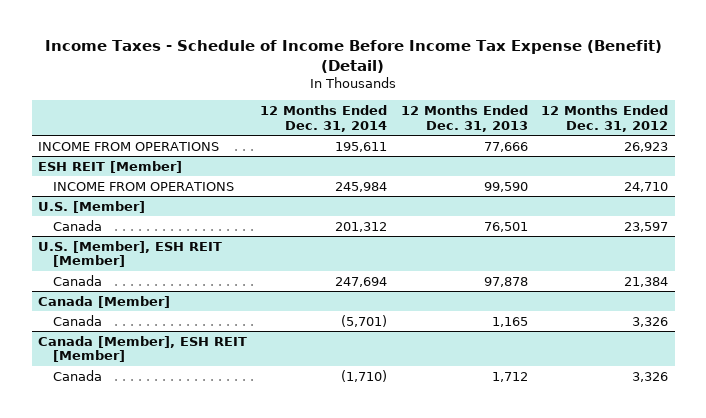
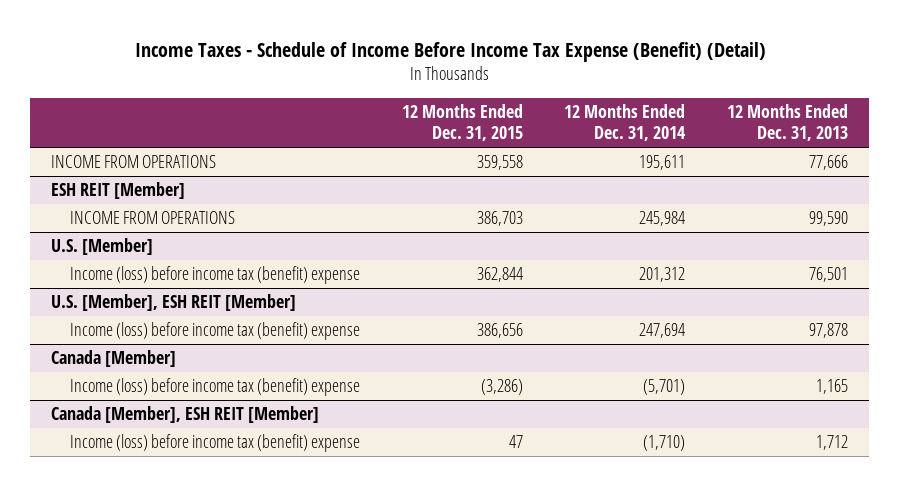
- | 12 Months Ended Dec. 31, 2014 | 12 Months Ended Dec. 31, 2013 | 12 Months Ended Dec. 31, 2012
+ | 12 Months Ended Dec. 31, 2015 | 12 Months Ended Dec. 31, 2014 | 12 Months Ended Dec. 31, 2013
@ U.S. [Member]
- Canada | 201,312 | 76,501 | 23,597
+ Income (loss) before income tax (benefit) expense | 362,844 | 201,312 | 76,501
@ U.S. [Member], ESH REIT [Member]
- Canada | 247,694 | 97,878 | 21,384
+ Income (loss) before income tax (benefit) expense | 386,656 | 247,694 | 97,878
@ Canada [Member]
- Canada | (5,701) | 1,165 | 3,326
+ Income (loss) before income tax (benefit) expense | (3,286) | (5,701) | 1,165
@ Canada [Member], ESH REIT [Member]
- Canada | (1,710) | 1,712 | 3,326
+ Income (loss) before income tax (benefit) expense | 47 | (1,710) | 1,712

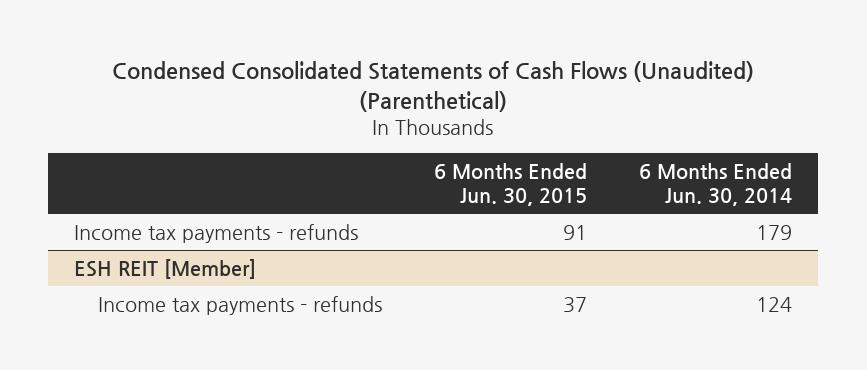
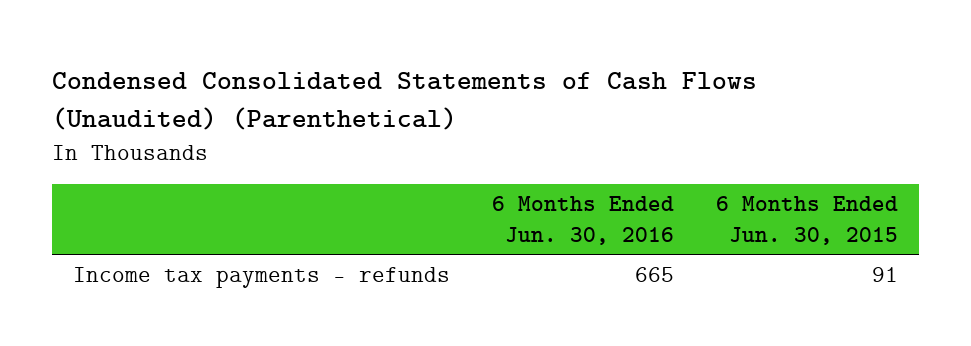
- | 6 Months Ended Jun. 30, 2015 | 6 Months Ended Jun. 30, 2014
+ | 6 Months Ended Jun. 30, 2016 | 6 Months Ended Jun. 30, 2015
- ESH REIT [Member]
- Income tax payments - refunds | 37 | 124

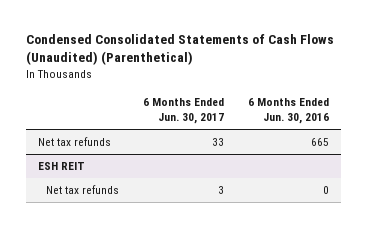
- | 6 Months Ended Jun. 30, 2016 | 6 Months Ended Jun. 30, 2015
+ | 6 Months Ended Jun. 30, 2017 | 6 Months Ended Jun. 30, 2016
- Income tax payments - refunds | 665 | 91
+ Net tax refunds | 33 | 665
+ ESH REIT
+ Net tax refunds | 3 | 0

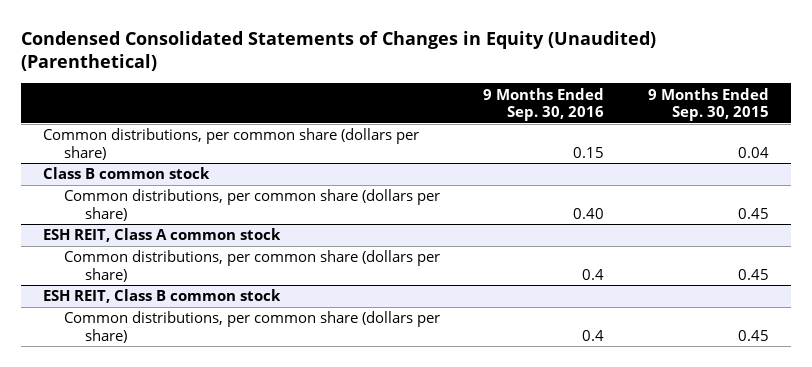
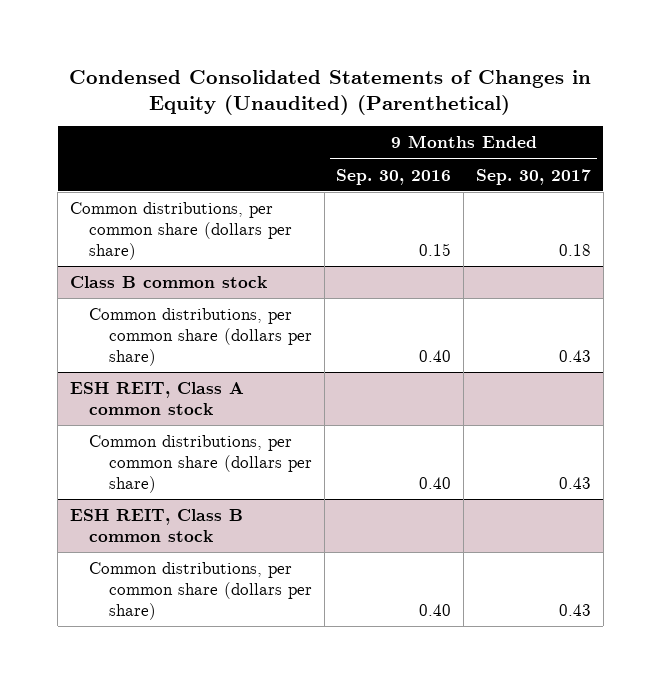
- | 9 Months Ended Sep. 30, 2016 | 9 Months Ended Sep. 30, 2015
+ | 9 Months Ended Sep. 30, 2016 | 9 Months Ended Sep. 30, 2017
@ ESH REIT, Class A common stock
- Common distributions, per common share (dollars per share) | 0.4 | 0.45
+ Common distributions, per common share (dollars per share) | 0.40 | 0.43
@ ESH REIT, Class B common stock
- Common distributions, per common share (dollars per share) | 0.4 | 0.45
+ Common distributions, per common share (dollars per share) | 0.40 | 0.43

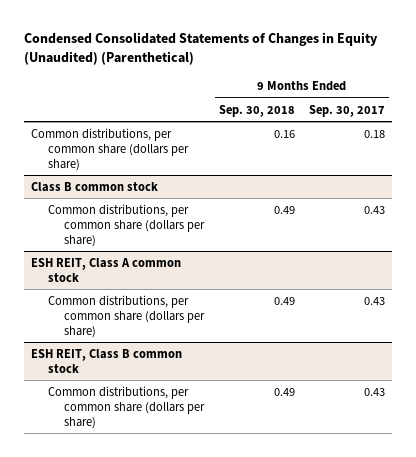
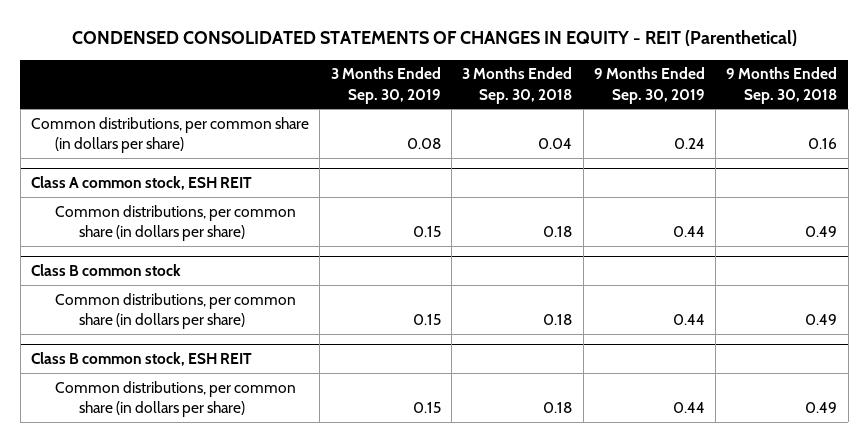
- Condensed Consolidated Statements of Changes in Equity (Unaudited) (Parenthetical)
+ CONDENSED CONSOLIDATED STATEMENTS OF CHANGES IN EQUITY - REIT (Parenthetical)
- | 9 Months Ended Sep. 30, 2018 | 9 Months Ended Sep. 30, 2017
+ | 3 Months Ended Sep. 30, 2019 | 3 Months Ended Sep. 30, 2018 | 9 Months Ended Sep. 30, 2019 | 9 Months Ended Sep. 30, 2018
- Common distributions, per common share (dollars per share) | 0.16 | 0.18
+ Common distributions, per common share (in dollars per share) | 0.08 | 0.04 | 0.24 | 0.16
+ Class A common stock, ESH REIT
+ Common distributions, per common share (in dollars per share) | 0.15 | 0.18 | 0.44 | 0.49
@ Class B common stock
- Common distributions, per common share (dollars per share) | 0.49 | 0.43
- ESH REIT, Class A common stock
- Common distributions, per common share (dollars per share) | 0.49 | 0.43
- ESH REIT, Class B common stock
- Common distributions, per common share (dollars per share) | 0.49 | 0.43
@ Class B common stock
+ Common distributions, per common share (in dollars per share) | 0.15 | 0.18 | 0.44 | 0.49
+ Class B common stock, ESH REIT
+ Common distributions, per common share (in dollars per share) | 0.15 | 0.18 | 0.44 | 0.49

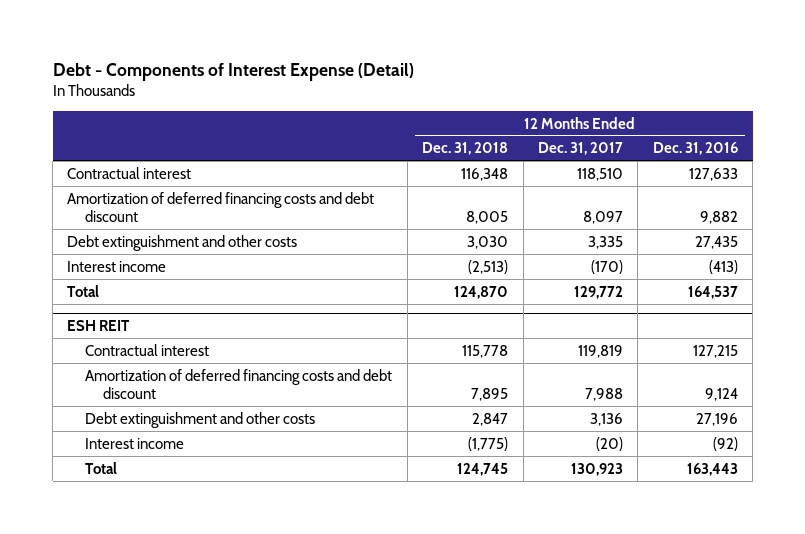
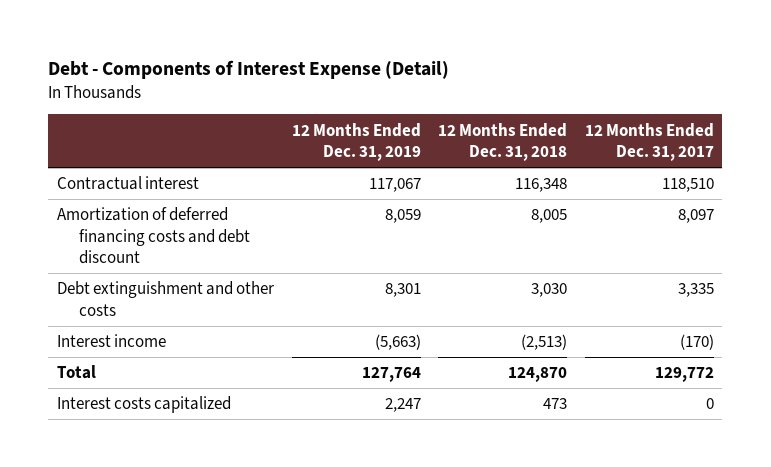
- | 12 Months Ended Dec. 31, 2018 | 12 Months Ended Dec. 31, 2017 | 12 Months Ended Dec. 31, 2016
+ | 12 Months Ended Dec. 31, 2019 | 12 Months Ended Dec. 31, 2018 | 12 Months Ended Dec. 31, 2017
- ESH REIT
- Contractual interest | 115,778 | 119,819 | 127,215
- Amortization of deferred financing costs and debt discount | 7,895 | 7,988 | 9,124
- Debt extinguishment and other costs | 2,847 | 3,136 | 27,196
- Interest income | (1,775) | (20) | (92)
- Total | 124,745 | 130,923 | 163,443
+ Interest costs capitalized | 2,247 | 473 | 0

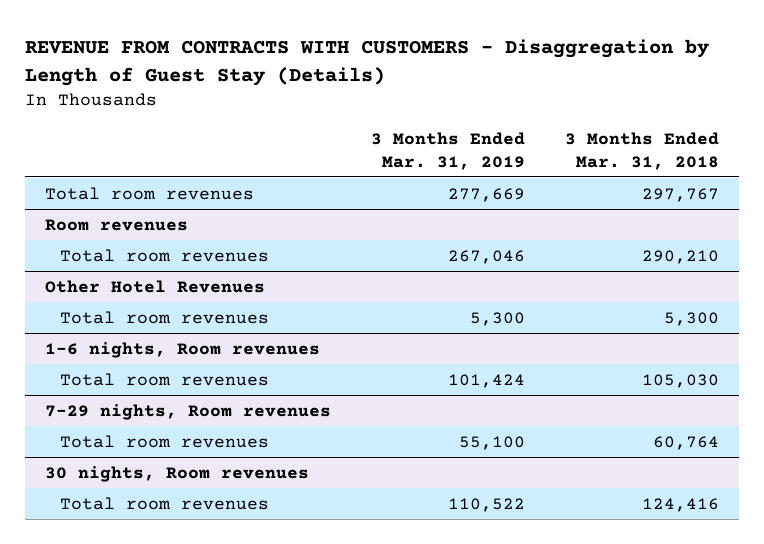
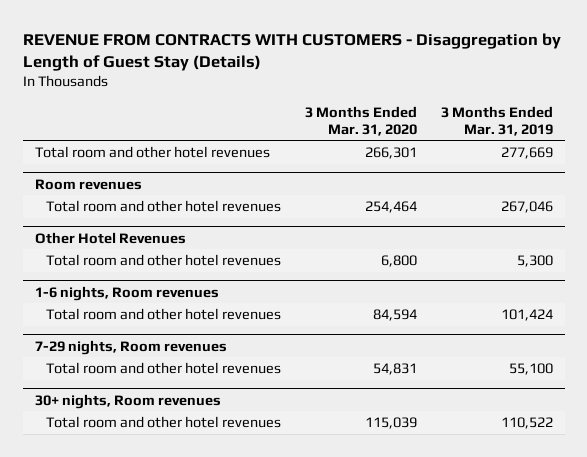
- | 3 Months Ended Mar. 31, 2019 | 3 Months Ended Mar. 31, 2018
+ | 3 Months Ended Mar. 31, 2020 | 3 Months Ended Mar. 31, 2019
- Total room revenues | 277,669 | 297,767
+ Total room and other hotel revenues | 266,301 | 277,669
@ Room revenues
- Total room revenues | 267,046 | 290,210
+ Total room and other hotel revenues | 254,464 | 267,046
@ Other Hotel Revenues
- Total room revenues | 5,300 | 5,300
+ Total room and other hotel revenues | 6,800 | 5,300
@ 1-6 nights, Room revenues
- Total room revenues | 101,424 | 105,030
+ Total room and other hotel revenues | 84,594 | 101,424
@ 7-29 nights, Room revenues
- Total room revenues | 55,100 | 60,764
- 30 nights, Room revenues
- Total room revenues | 110,522 | 124,416
@ 7-29 nights, Room revenues
+ Total room and other hotel revenues | 54,831 | 55,100
+ 30+ nights, Room revenues
+ Total room and other hotel revenues | 115,039 | 110,522

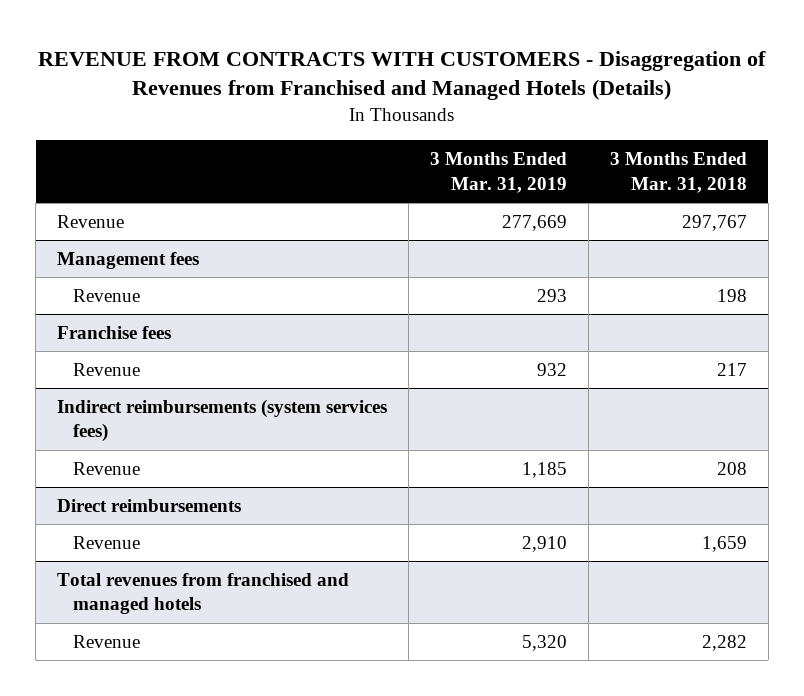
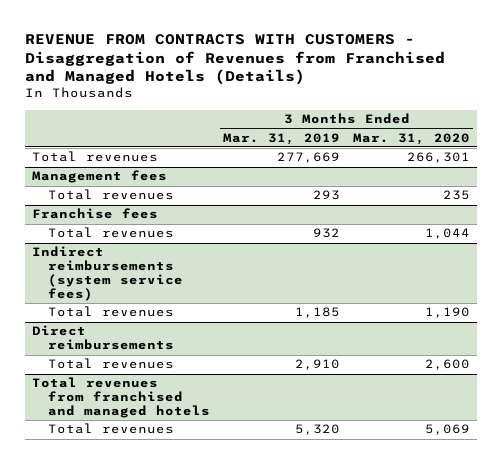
- | 3 Months Ended Mar. 31, 2019 | 3 Months Ended Mar. 31, 2018
+ | 3 Months Ended Mar. 31, 2019 | 3 Months Ended Mar. 31, 2020
- Revenue | 277,669 | 297,767
+ Total revenues | 277,669 | 266,301
@ Management fees
- Revenue | 293 | 198
+ Total revenues | 293 | 235
@ Franchise fees
- Revenue | 932 | 217
- Indirect reimbursements (system services fees)
- Revenue | 1,185 | 208
@ Franchise fees
+ Total revenues | 932 | 1,044
+ Indirect reimbursements (system service fees)
+ Total revenues | 1,185 | 1,190
@ Direct reimbursements
- Revenue | 2,910 | 1,659
+ Total revenues | 2,910 | 2,600
@ Total revenues from franchised and managed hotels
- Revenue | 5,320 | 2,282
+ Total revenues | 5,320 | 5,069

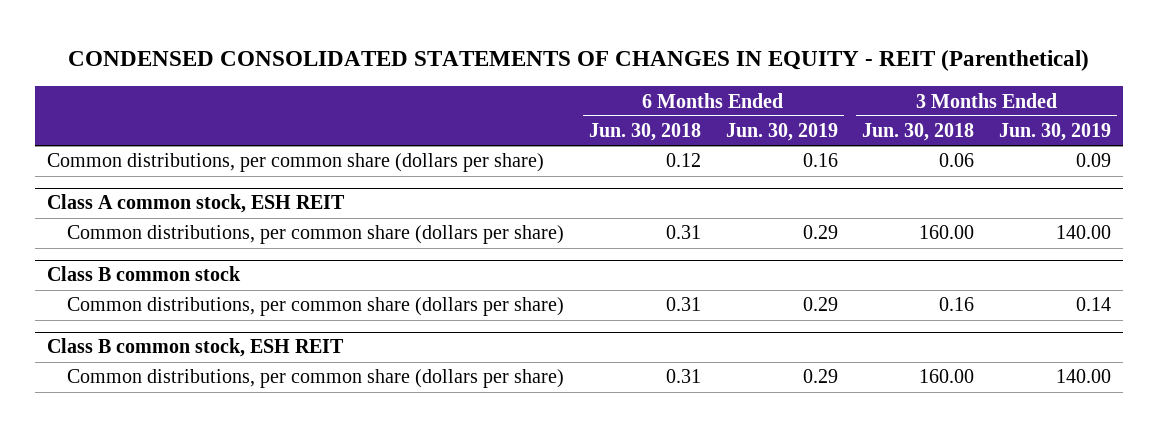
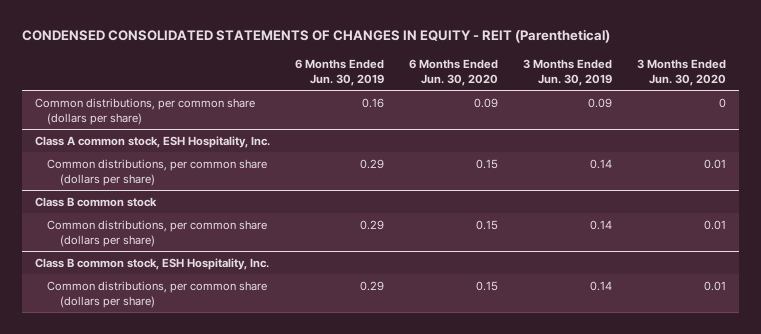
- | 6 Months Ended Jun. 30, 2018 | 6 Months Ended Jun. 30, 2019 | 3 Months Ended Jun. 30, 2018 | 3 Months Ended Jun. 30, 2019
+ | 6 Months Ended Jun. 30, 2019 | 6 Months Ended Jun. 30, 2020 | 3 Months Ended Jun. 30, 2019 | 3 Months Ended Jun. 30, 2020
- Class A common stock, ESH REIT
- Common distributions, per common share (dollars per share) | 0.31 | 0.29 | 160.00 | 140.00
+ Class A common stock, ESH Hospitality, Inc.
+ Common distributions, per common share (dollars per share) | 0.29 | 0.15 | 0.14 | 0.01
- Class B common stock, ESH REIT
- Common distributions, per common share (dollars per share) | 0.31 | 0.29 | 160.00 | 140.00
+ Class B common stock, ESH Hospitality, Inc.
+ Common distributions, per common share (dollars per share) | 0.29 | 0.15 | 0.14 | 0.01

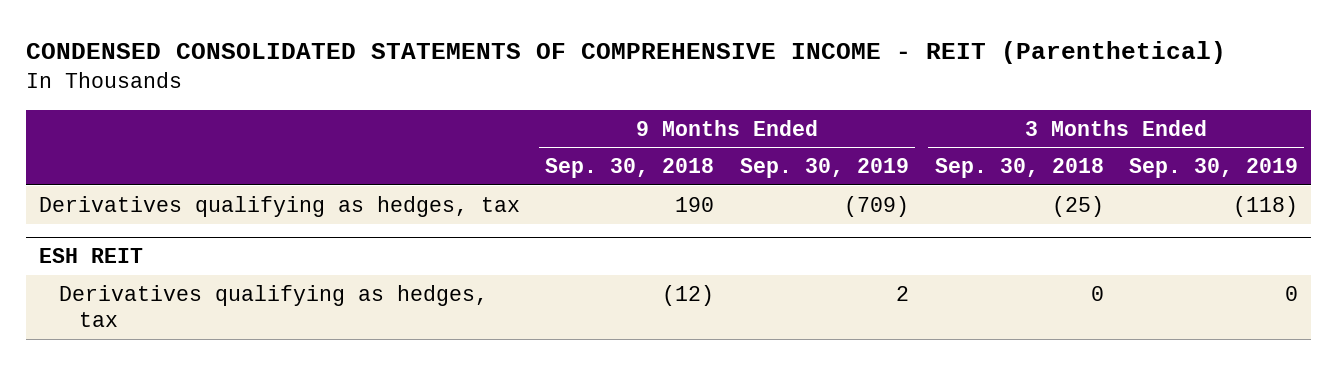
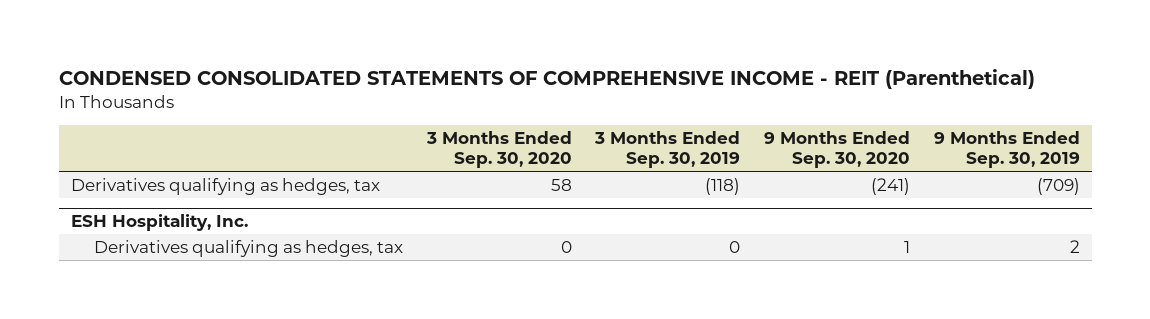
- | 9 Months Ended Sep. 30, 2018 | 9 Months Ended Sep. 30, 2019 | 3 Months Ended Sep. 30, 2018 | 3 Months Ended Sep. 30, 2019
+ | 3 Months Ended Sep. 30, 2020 | 3 Months Ended Sep. 30, 2019 | 9 Months Ended Sep. 30, 2020 | 9 Months Ended Sep. 30, 2019
- ESH REIT
+ ESH Hospitality, Inc.

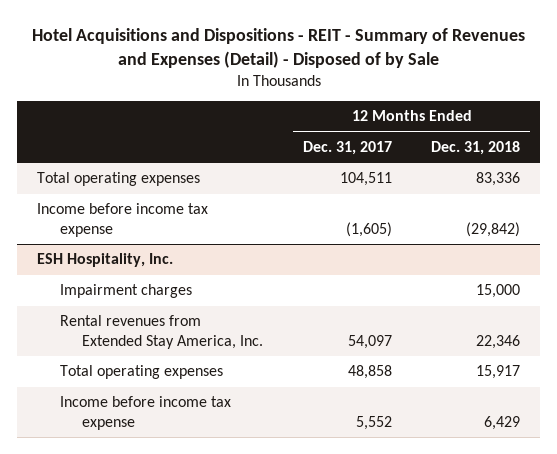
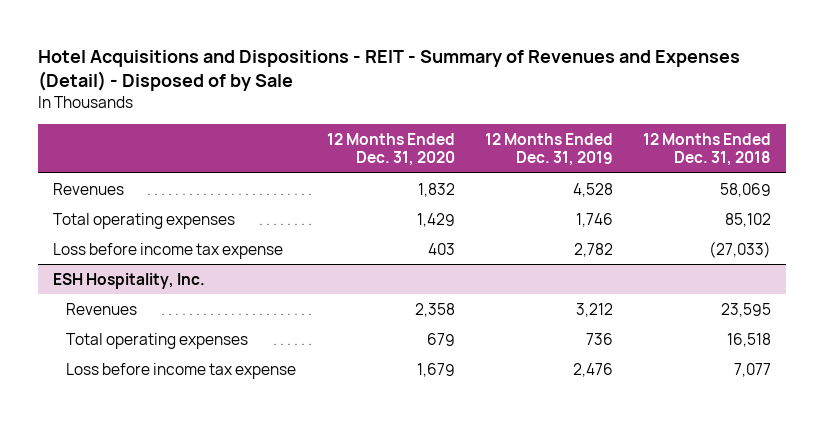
- | 12 Months Ended Dec. 31, 2017 | 12 Months Ended Dec. 31, 2018
+ | 12 Months Ended Dec. 31, 2020 | 12 Months Ended Dec. 31, 2019 | 12 Months Ended Dec. 31, 2018
- Total operating expenses | 104,511 | 83,336
- Income before income tax expense | (1,605) | (29,842)
+ Revenues | 1,832 | 4,528 | 58,069
+ Total operating expenses | 1,429 | 1,746 | 85,102
+ Loss before income tax expense | 403 | 2,782 | (27,033)
@ ESH Hospitality, Inc.
- Impairment charges | | 15,000
- Rental revenues from Extended Stay America, Inc. | 54,097 | 22,346
- Total operating expenses | 48,858 | 15,917
- Income before income tax expense | 5,552 | 6,429
+ Revenues | 2,358 | 3,212 | 23,595
+ Total operating expenses | 679 | 736 | 16,518
+ Loss before income tax expense | 1,679 | 2,476 | 7,077

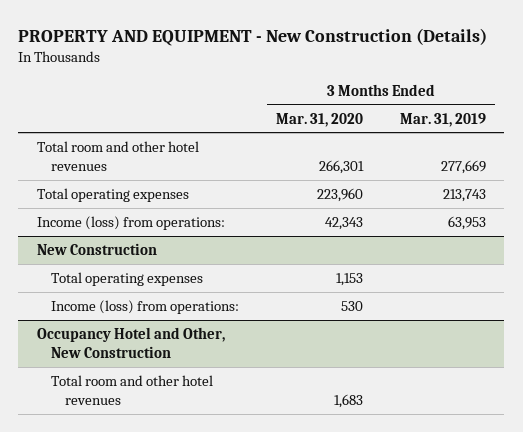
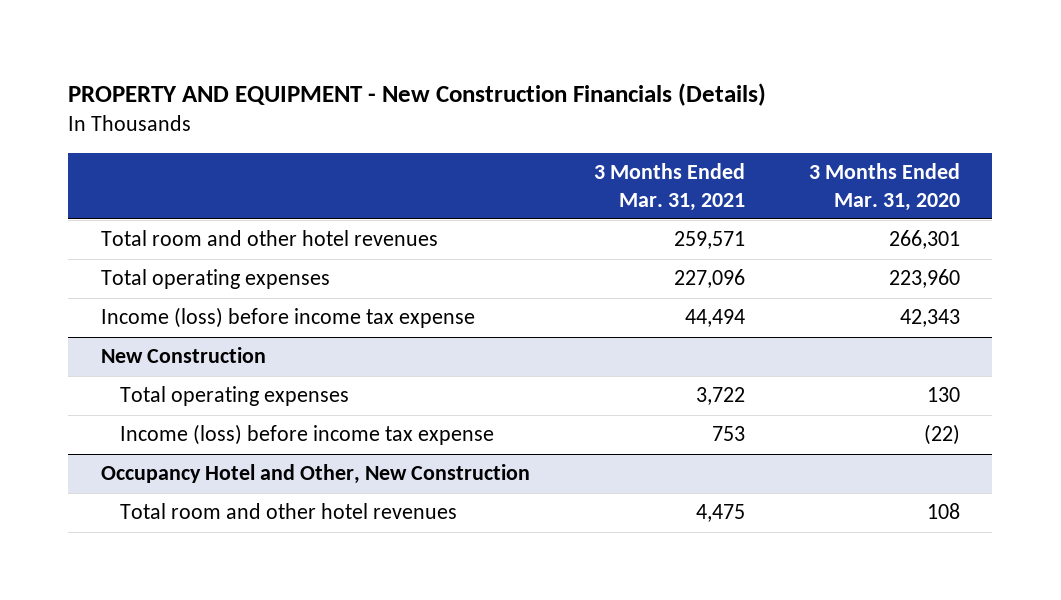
- PROPERTY AND EQUIPMENT - New Construction (Details)
+ PROPERTY AND EQUIPMENT - New Construction Financials (Details)
- | 3 Months Ended Mar. 31, 2020 | 3 Months Ended Mar. 31, 2019
+ | 3 Months Ended Mar. 31, 2021 | 3 Months Ended Mar. 31, 2020
- Income (loss) from operations: | 42,343 | 63,953
+ Income (loss) before income tax expense | 44,494 | 42,343
@ New Construction
- Total operating expenses | 1,153 |
- Income (loss) from operations: | 530 |
+ Total operating expenses | 3,722 | 130
+ Income (loss) before income tax expense | 753 | (22)
@ Occupancy Hotel and Other, New Construction
- Total room and other hotel revenues | 1,683 |
+ Total room and other hotel revenues | 4,475 | 108

